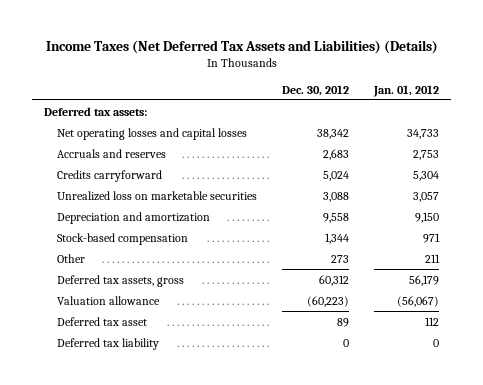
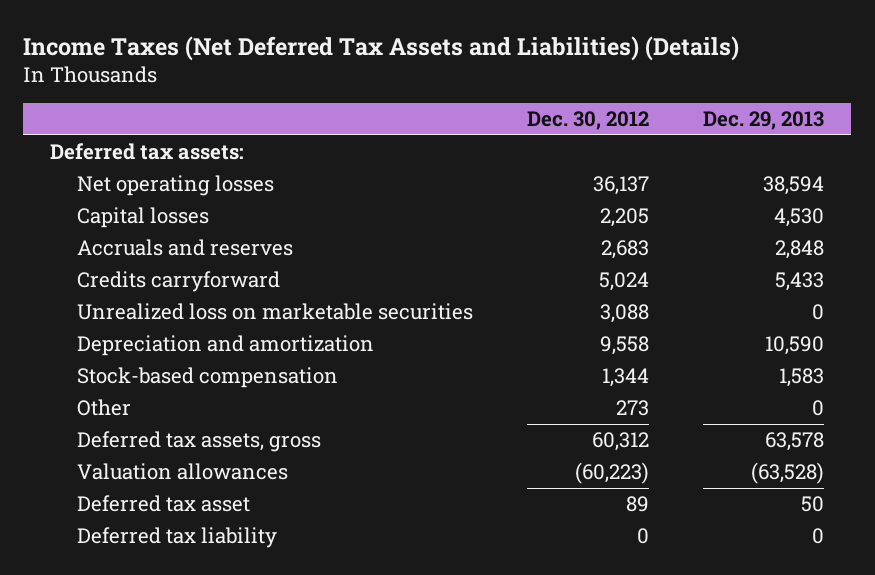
- | Dec. 30, 2012 | Jan. 01, 2012
+ | Dec. 30, 2012 | Dec. 29, 2013
- Net operating losses and capital losses | 38,342 | 34,733
+ Net operating losses | 36,137 | 38,594
+ Capital losses | 2,205 | 4,530
- Valuation allowance | (60,223) | (56,067)
+ Valuation allowances | (60,223) | (63,528)

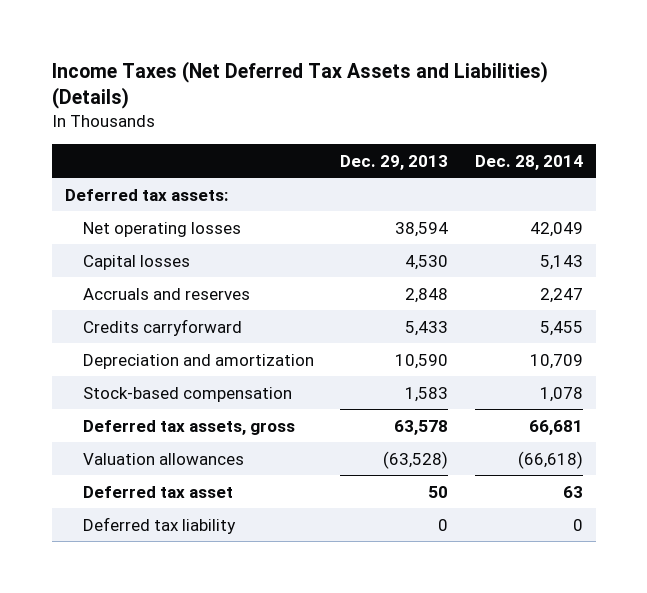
- | Dec. 30, 2012 | Dec. 29, 2013
+ | Dec. 29, 2013 | Dec. 28, 2014
- Unrealized loss on marketable securities | 3,088 | 0
- Other | 273 | 0

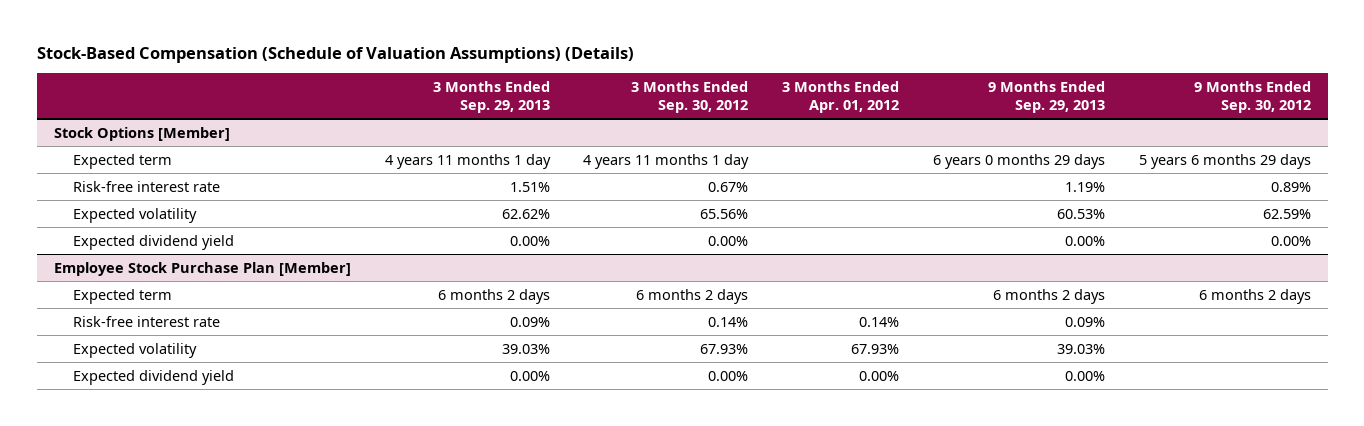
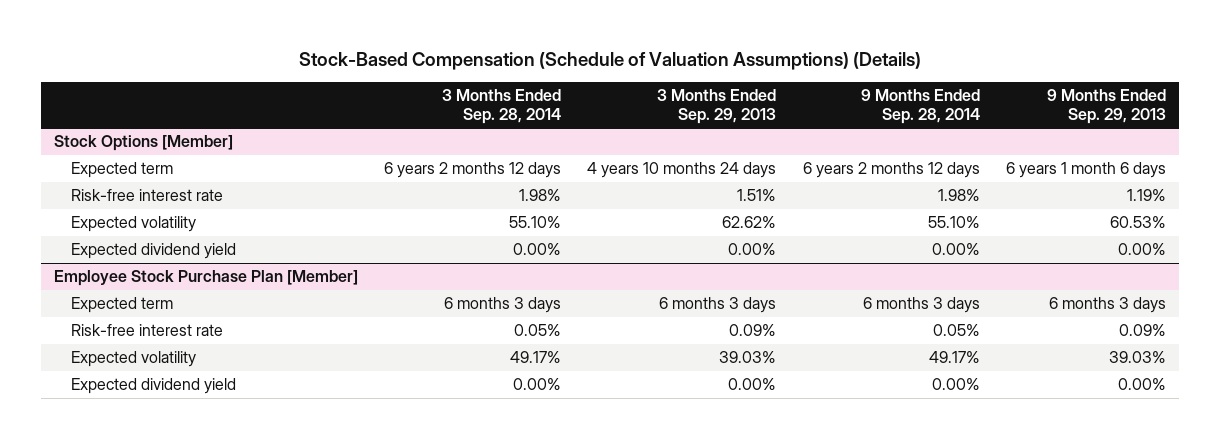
- | 3 Months Ended Sep. 29, 2013 | 3 Months Ended Sep. 30, 2012 | 3 Months Ended Apr. 01, 2012 | 9 Months Ended Sep. 29, 2013 | 9 Months Ended Sep. 30, 2012
+ | 3 Months Ended Sep. 28, 2014 | 3 Months Ended Sep. 29, 2013 | 9 Months Ended Sep. 28, 2014 | 9 Months Ended Sep. 29, 2013
@ Stock Options [Member]
- Expected term | 4 years 11 months 1 day | 4 years 11 months 1 day | | 6 years 0 months 29 days | 5 years 6 months 29 days
+ Expected term | 6 years 2 months 12 days | 4 years 10 months 24 days | 6 years 2 months 12 days | 6 years 1 month 6 days
@ Employee Stock Purchase Plan [Member]
- Expected term | 6 months 2 days | 6 months 2 days | | 6 months 2 days | 6 months 2 days
+ Expected term | 6 months 3 days | 6 months 3 days | 6 months 3 days | 6 months 3 days

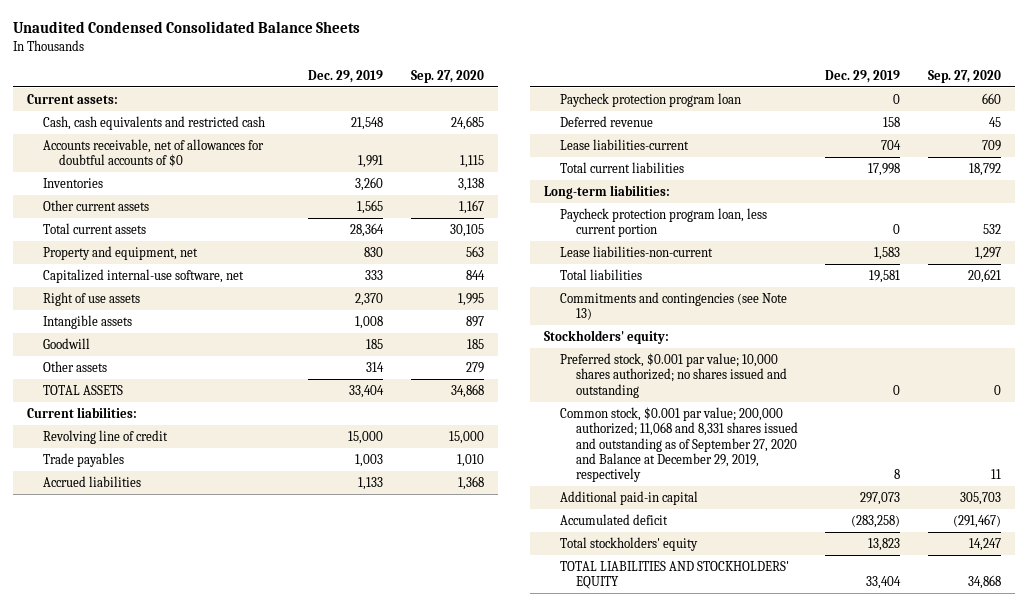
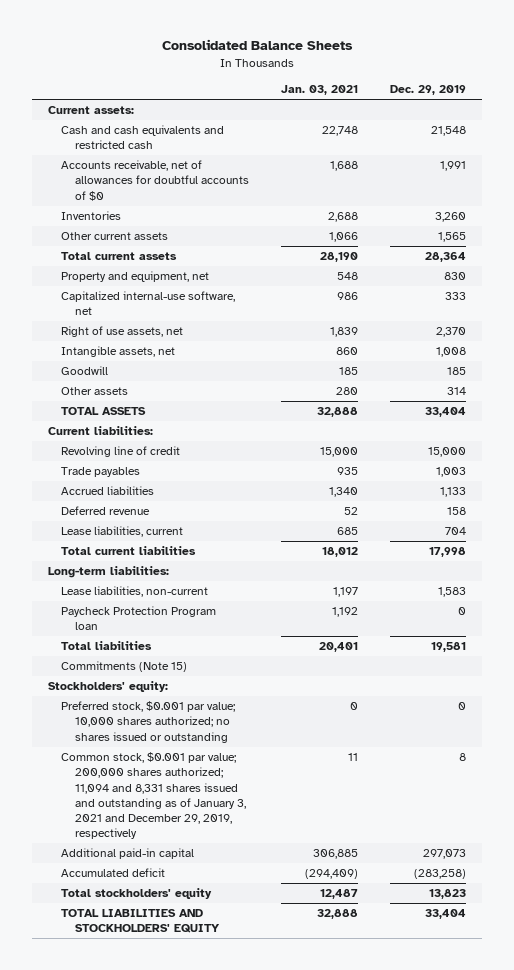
- Unaudited Condensed Consolidated Balance Sheets
+ Consolidated Balance Sheets
- | Dec. 29, 2019 | Sep. 27, 2020
+ | Jan. 03, 2021 | Dec. 29, 2019
- Cash, cash equivalents and restricted cash | 21,548 | 24,685
+ Cash and cash equivalents and restricted cash | 22,748 | 21,548
- Right of use assets | 2,370 | 1,995
- Intangible assets | 1,008 | 897
+ Right of use assets, net | 1,839 | 2,370
+ Intangible assets, net | 860 | 1,008
- Paycheck protection program loan | 0 | 660
- Lease liabilities-current | 704 | 709
+ Lease liabilities, current | 685 | 704
- Paycheck protection program loan, less current portion | 0 | 532
- Lease liabilities-non-current | 1,583 | 1,297
+ Lease liabilities, non-current | 1,197 | 1,583
+ Paycheck Protection Program loan | 1,192 | 0
- Commitments and contingencies (see Note 13)
+ Commitments (Note 15)
- Preferred stock, $0.001 par value; 10,000 shares authorized; no shares issued and outstanding | 0 | 0
- Common stock, $0.001 par value; 200,000 authorized; 11,068 and 8,331 shares issued and outstanding as of September 27, 2020 and Balance at December 29, 2019, respectively | 8 | 11
+ Preferred stock, $0.001 par value; 10,000 shares authorized; no shares issued or outstanding | 0 | 0
+ Common stock, $0.001 par value; 200,000 shares authorized; 11,094 and 8,331 shares issued and outstanding as of January 3, 2021 and December 29, 2019, respectively | 11 | 8

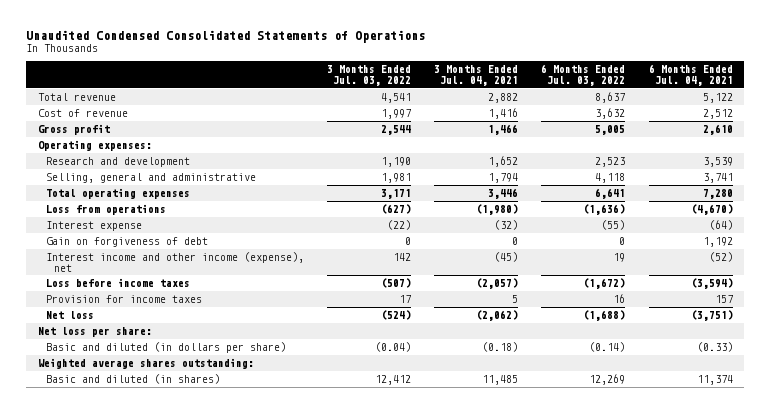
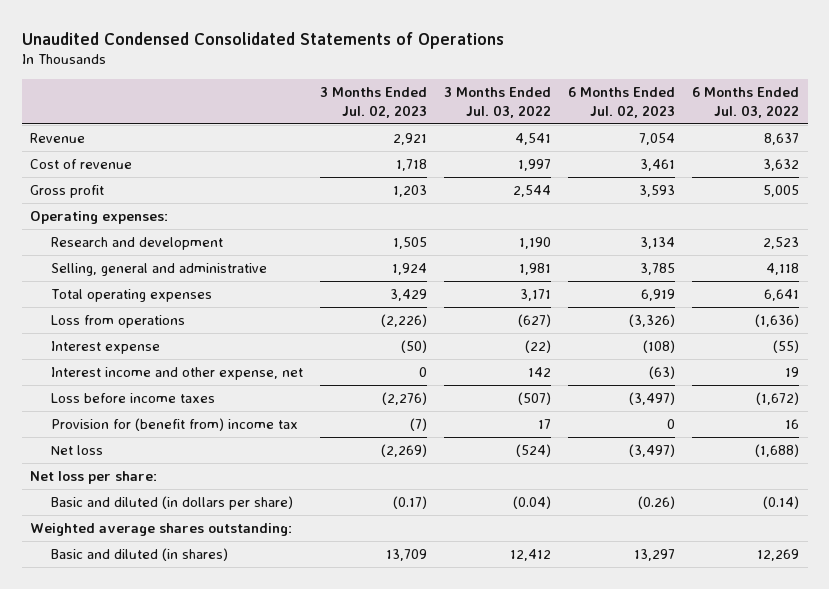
- | 3 Months Ended Jul. 03, 2022 | 3 Months Ended Jul. 04, 2021 | 6 Months Ended Jul. 03, 2022 | 6 Months Ended Jul. 04, 2021
+ | 3 Months Ended Jul. 02, 2023 | 3 Months Ended Jul. 03, 2022 | 6 Months Ended Jul. 02, 2023 | 6 Months Ended Jul. 03, 2022
- Total revenue | 4,541 | 2,882 | 8,637 | 5,122
+ Revenue | 2,921 | 4,541 | 7,054 | 8,637
- Gain on forgiveness of debt | 0 | 0 | 0 | 1,192
- Interest income and other income (expense), net | 142 | (45) | 19 | (52)
+ Interest income and other expense, net | 0 | 142 | (63) | 19
- Provision for income taxes | 17 | 5 | 16 | 157
+ Provision for (benefit from) income tax | (7) | 17 | 0 | 16

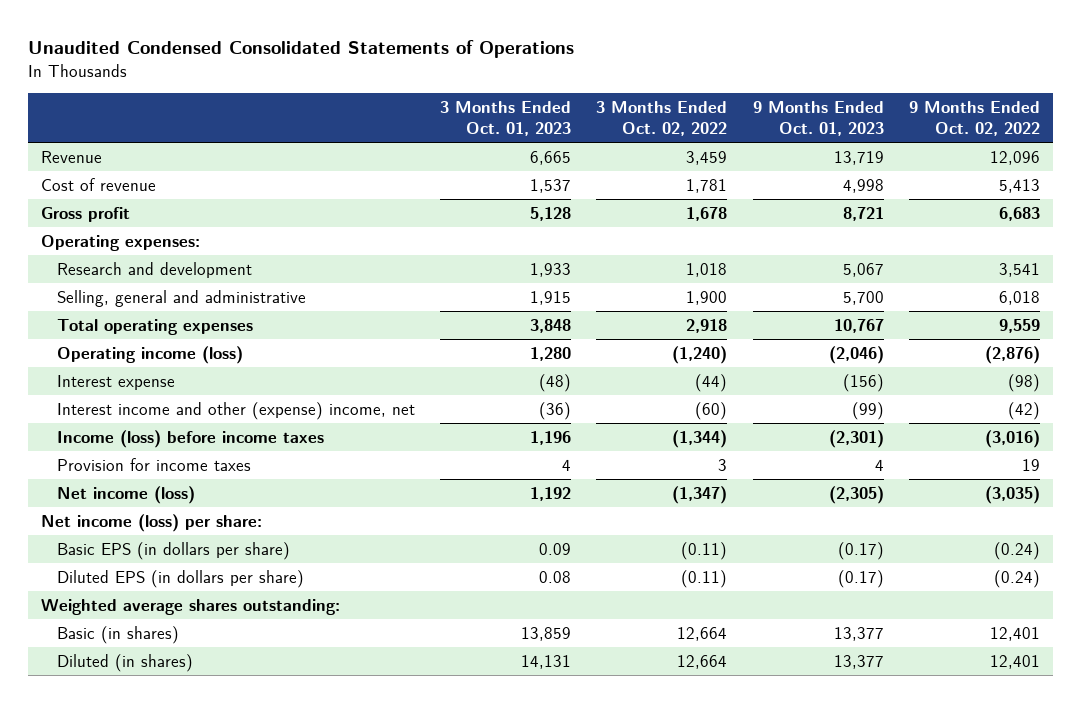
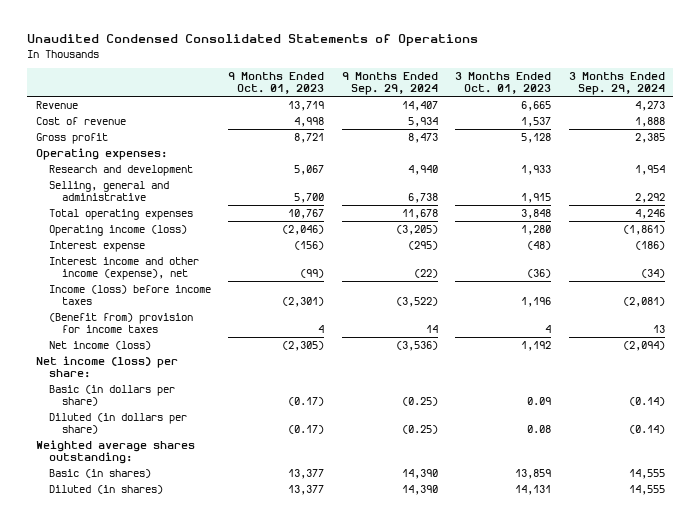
- | 3 Months Ended Oct. 01, 2023 | 3 Months Ended Oct. 02, 2022 | 9 Months Ended Oct. 01, 2023 | 9 Months Ended Oct. 02, 2022
+ | 9 Months Ended Oct. 01, 2023 | 9 Months Ended Sep. 29, 2024 | 3 Months Ended Oct. 01, 2023 | 3 Months Ended Sep. 29, 2024
- Interest income and other (expense) income, net | (36) | (60) | (99) | (42)
+ Interest income and other income (expense), net | (99) | (22) | (36) | (34)
- Provision for income taxes | 4 | 3 | 4 | 19
+ (Benefit from) provision for income taxes | 4 | 14 | 4 | 13
- Basic EPS (in dollars per share) | 0.09 | (0.11) | (0.17) | (0.24)
- Diluted EPS (in dollars per share) | 0.08 | (0.11) | (0.17) | (0.24)
+ Basic (in dollars per share) | (0.17) | (0.25) | 0.09 | (0.14)
+ Diluted (in dollars per share) | (0.17) | (0.25) | 0.08 | (0.14)

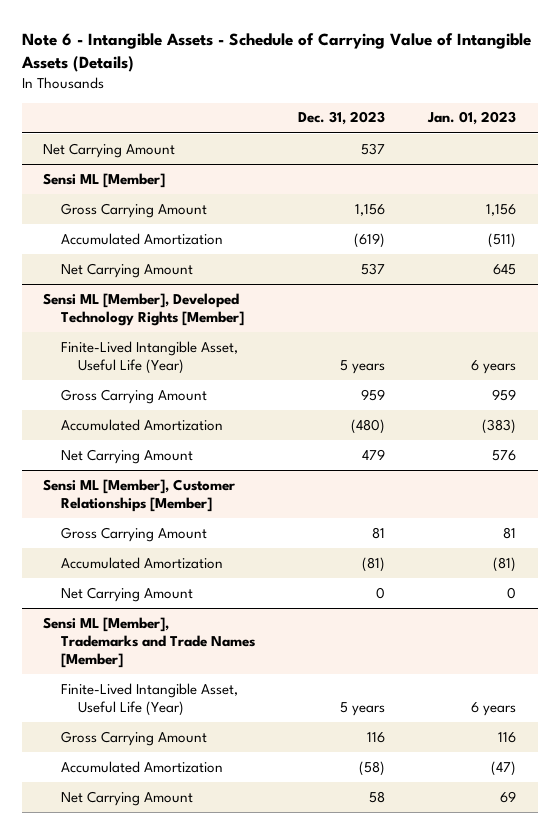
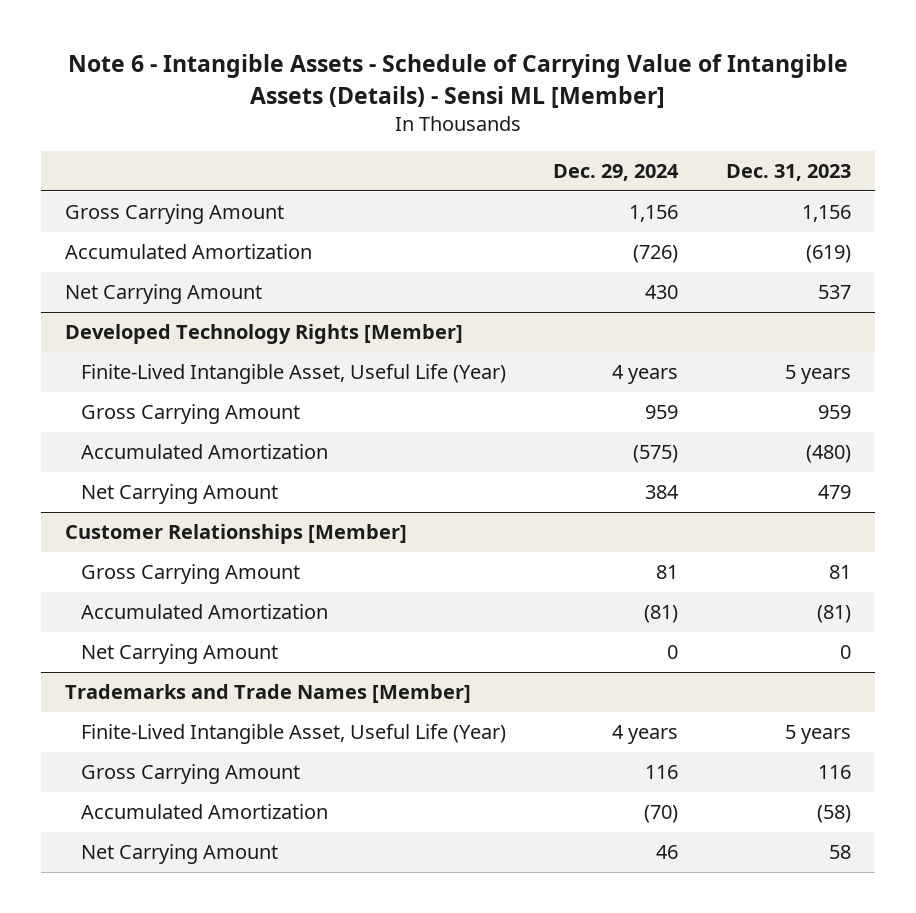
- Note 6 - Intangible Assets - Schedule of Carrying Value of Intangible Assets (Details)
+ Note 6 - Intangible Assets - Schedule of Carrying Value of Intangible Assets (Details) - Sensi ML [Member]
- | Dec. 31, 2023 | Jan. 01, 2023
+ | Dec. 29, 2024 | Dec. 31, 2023
- Net Carrying Amount | 537 |
- Sensi ML [Member]
- Sensi ML [Member], Developed Technology Rights [Member]
+ Developed Technology Rights [Member]
- Sensi ML [Member], Customer Relationships [Member]
+ Customer Relationships [Member]
- Sensi ML [Member], Trademarks and Trade Names [Member]
+ Trademarks and Trade Names [Member]

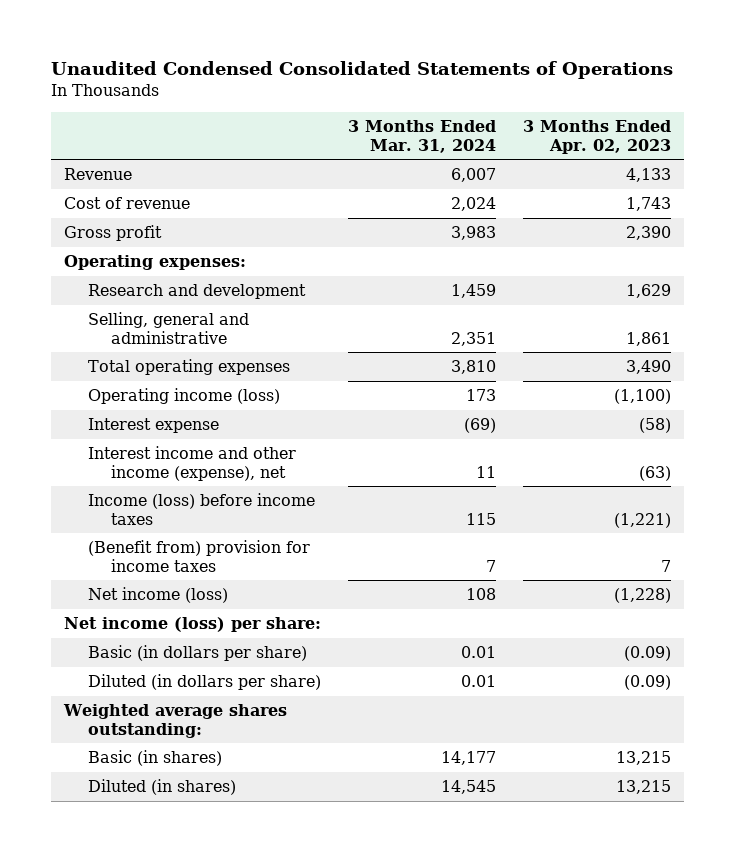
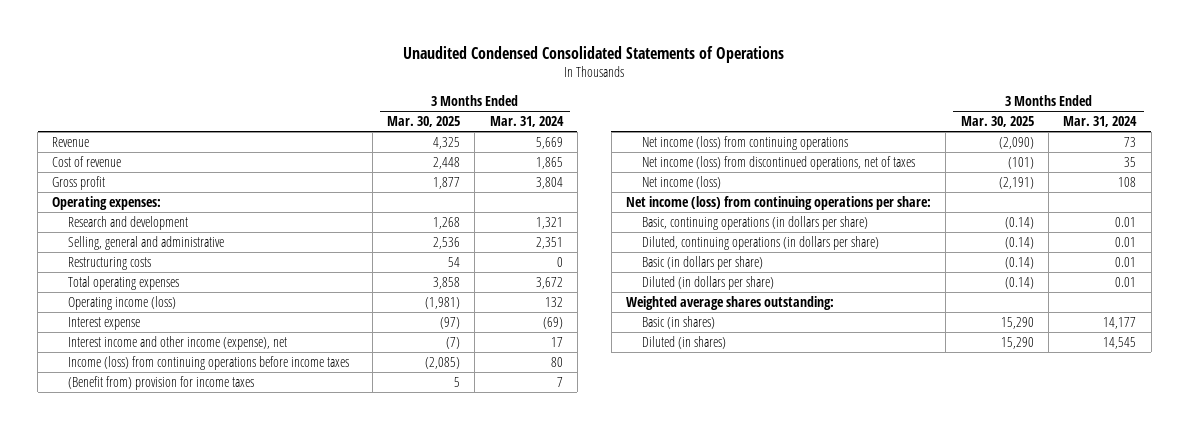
- | 3 Months Ended Mar. 31, 2024 | 3 Months Ended Apr. 02, 2023
+ | 3 Months Ended Mar. 30, 2025 | 3 Months Ended Mar. 31, 2024
- Revenue | 6,007 | 4,133
- Cost of revenue | 2,024 | 1,743
- Gross profit | 3,983 | 2,390
+ Revenue | 4,325 | 5,669
+ Cost of revenue | 2,448 | 1,865
+ Gross profit | 1,877 | 3,804
- Research and development | 1,459 | 1,629
+ Research and development | 1,268 | 1,321
- Total operating expenses | 3,810 | 3,490
- Operating income (loss) | 173 | (1,100)
+ Restructuring costs | 54 | 0
+ Total operating expenses | 3,858 | 3,672
+ Operating income (loss) | (1,981) | 132
- Interest income and other income (expense), net | 11 | (63)
- Income (loss) before income taxes | 115 | (1,221)
+ Interest income and other income (expense), net | (7) | 17
+ Income (loss) from continuing operations before income taxes | (2,085) | 80
+ Net income (loss) from continuing operations | (2,090) | 73
+ Net income (loss) from discontinued operations, net of taxes | (101) | 35
- Net income (loss) per share:
+ Net income (loss) from continuing operations per share:
+ Basic, continuing operations (in dollars per share) | (0.14) | 0.01
+ Diluted, continuing operations (in dollars per share) | (0.14) | 0.01

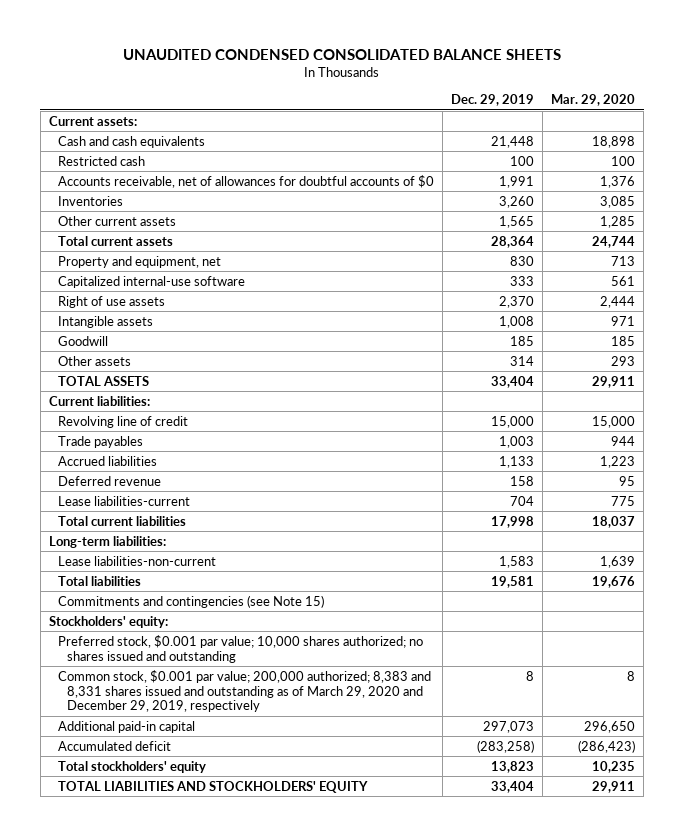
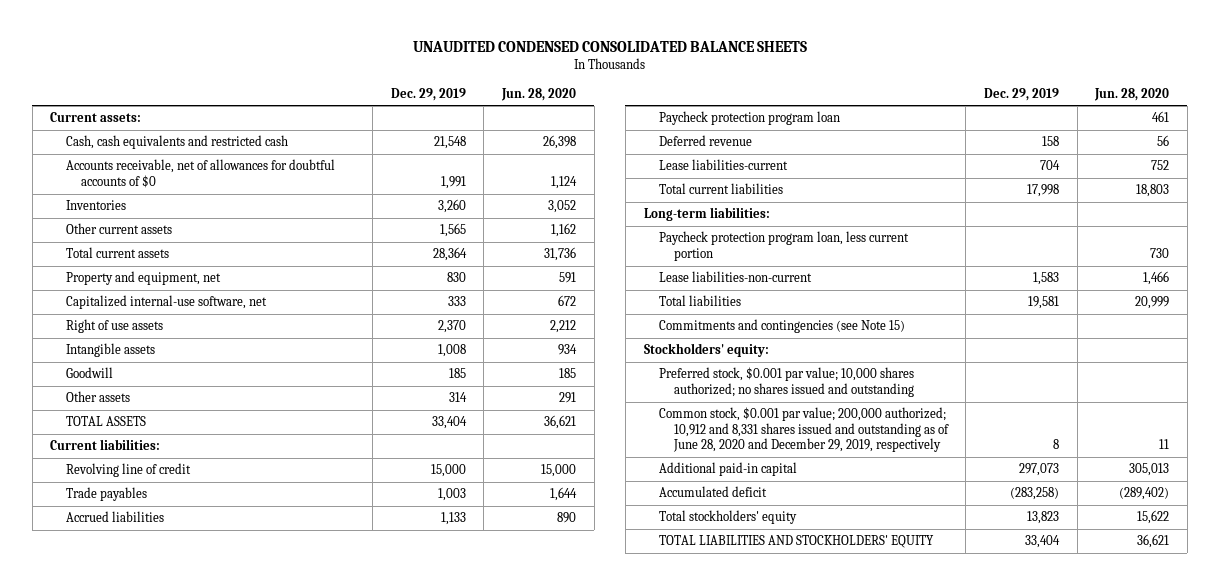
- | Dec. 29, 2019 | Mar. 29, 2020
+ | Dec. 29, 2019 | Jun. 28, 2020
- Cash and cash equivalents | 21,448 | 18,898
- Restricted cash | 100 | 100
+ Cash, cash equivalents and restricted cash | 21,548 | 26,398
- Capitalized internal-use software | 333 | 561
+ Capitalized internal-use software, net | 333 | 672
+ Paycheck protection program loan | | 461
+ Paycheck protection program loan, less current portion | | 730
- Common stock, $0.001 par value; 200,000 authorized; 8,383 and 8,331 shares issued and outstanding as of March 29, 2020 and December 29, 2019, respectively | 8 | 8
+ Common stock, $0.001 par value; 200,000 authorized; 10,912 and 8,331 shares issued and outstanding as of June 28, 2020 and December 29, 2019, respectively | 8 | 11

